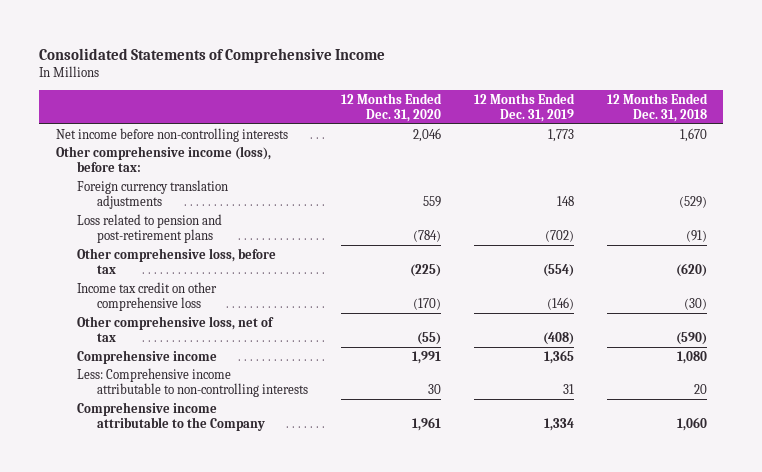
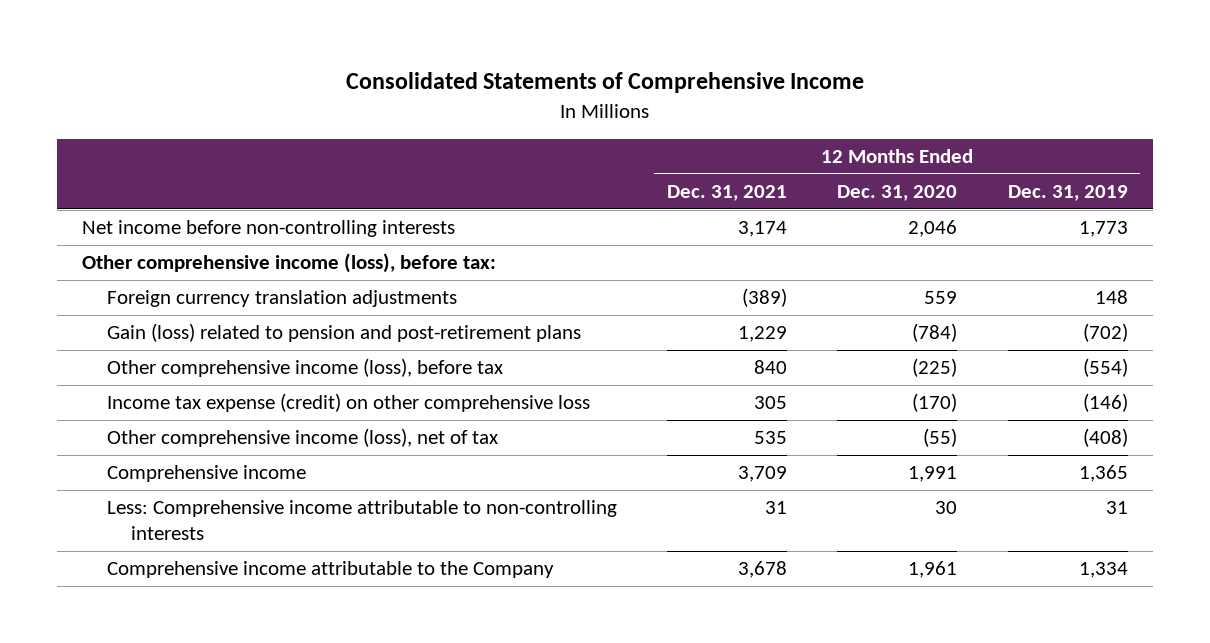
- | 12 Months Ended Dec. 31, 2020 | 12 Months Ended Dec. 31, 2019 | 12 Months Ended Dec. 31, 2018
+ | 12 Months Ended Dec. 31, 2021 | 12 Months Ended Dec. 31, 2020 | 12 Months Ended Dec. 31, 2019
- Loss related to pension and post-retirement plans | (784) | (702) | (91)
- Other comprehensive loss, before tax | (225) | (554) | (620)
- Income tax credit on other comprehensive loss | (170) | (146) | (30)
- Other comprehensive loss, net of tax | (55) | (408) | (590)
+ Gain (loss) related to pension and post-retirement plans | 1,229 | (784) | (702)
+ Other comprehensive income (loss), before tax | 840 | (225) | (554)
+ Income tax expense (credit) on other comprehensive loss | 305 | (170) | (146)
+ Other comprehensive income (loss), net of tax | 535 | (55) | (408)

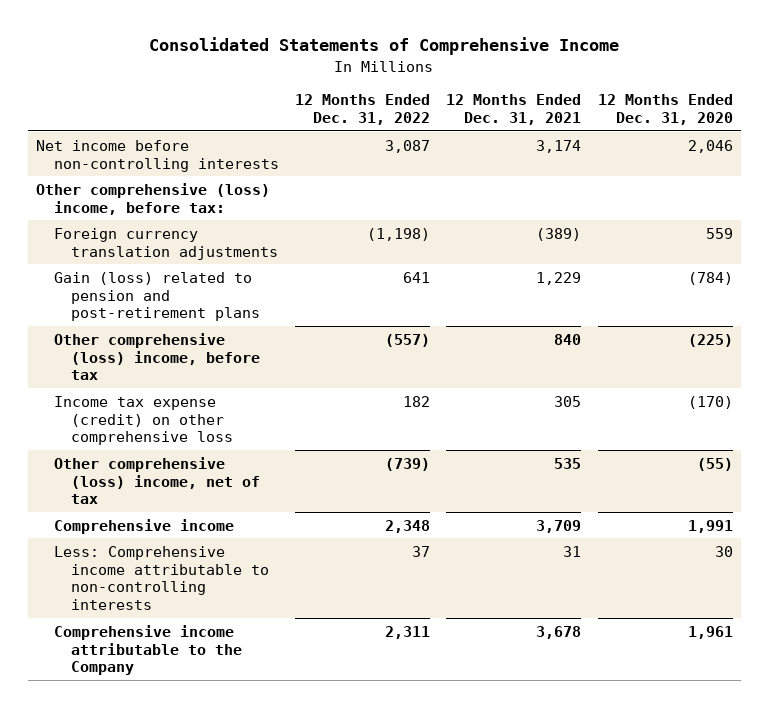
- | 12 Months Ended Dec. 31, 2021 | 12 Months Ended Dec. 31, 2020 | 12 Months Ended Dec. 31, 2019
+ | 12 Months Ended Dec. 31, 2022 | 12 Months Ended Dec. 31, 2021 | 12 Months Ended Dec. 31, 2020
- Other comprehensive income (loss), before tax:
+ Other comprehensive (loss) income, before tax:
- Other comprehensive income (loss), before tax | 840 | (225) | (554)
+ Other comprehensive (loss) income, before tax | (557) | 840 | (225)
- Other comprehensive income (loss), net of tax | 535 | (55) | (408)
+ Other comprehensive (loss) income, net of tax | (739) | 535 | (55)

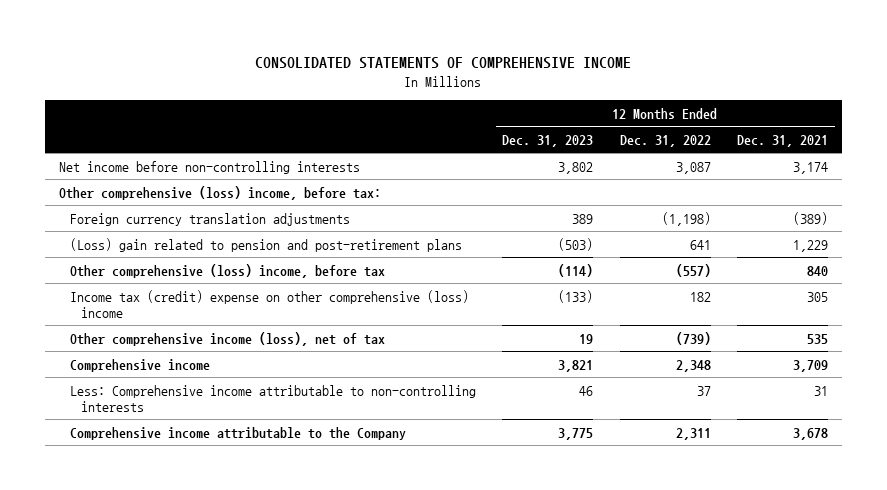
- Consolidated Statements of Comprehensive Income
+ CONSOLIDATED STATEMENTS OF COMPREHENSIVE INCOME
- | 12 Months Ended Dec. 31, 2022 | 12 Months Ended Dec. 31, 2021 | 12 Months Ended Dec. 31, 2020
+ | 12 Months Ended Dec. 31, 2023 | 12 Months Ended Dec. 31, 2022 | 12 Months Ended Dec. 31, 2021
- Gain (loss) related to pension and post-retirement plans | 641 | 1,229 | (784)
+ (Loss) gain related to pension and post-retirement plans | (503) | 641 | 1,229
- Income tax expense (credit) on other comprehensive loss | 182 | 305 | (170)
- Other comprehensive (loss) income, net of tax | (739) | 535 | (55)
+ Income tax (credit) expense on other comprehensive (loss) income | (133) | 182 | 305
+ Other comprehensive income (loss), net of tax | 19 | (739) | 535

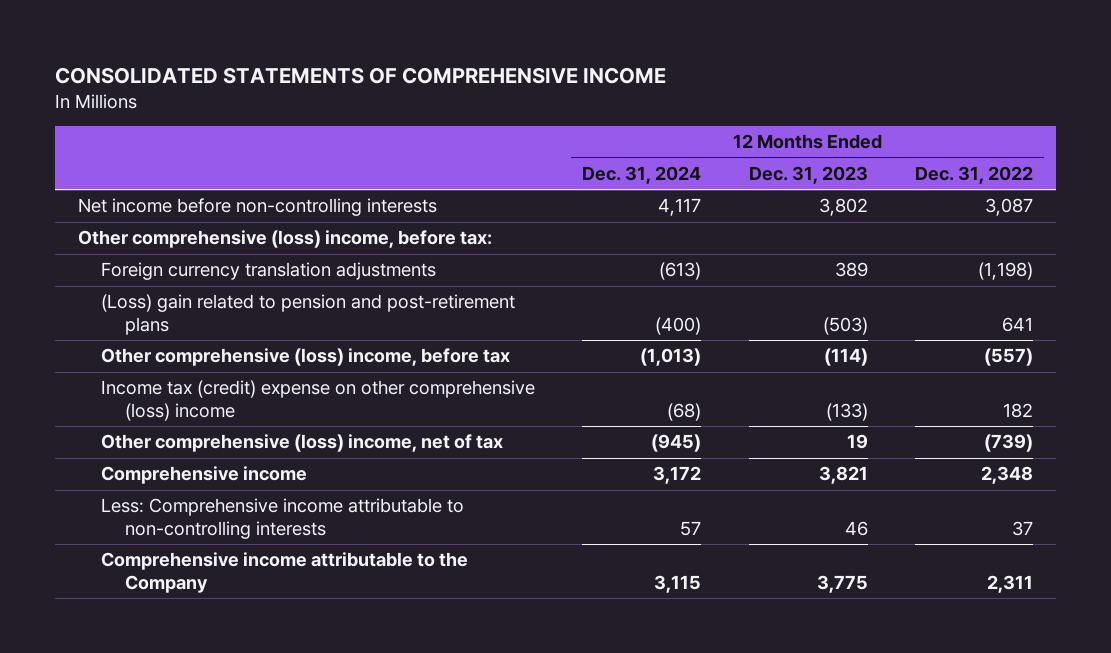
- | 12 Months Ended Dec. 31, 2023 | 12 Months Ended Dec. 31, 2022 | 12 Months Ended Dec. 31, 2021
+ | 12 Months Ended Dec. 31, 2024 | 12 Months Ended Dec. 31, 2023 | 12 Months Ended Dec. 31, 2022
- Other comprehensive income (loss), net of tax | 19 | (739) | 535
+ Other comprehensive (loss) income, net of tax | (945) | 19 | (739)

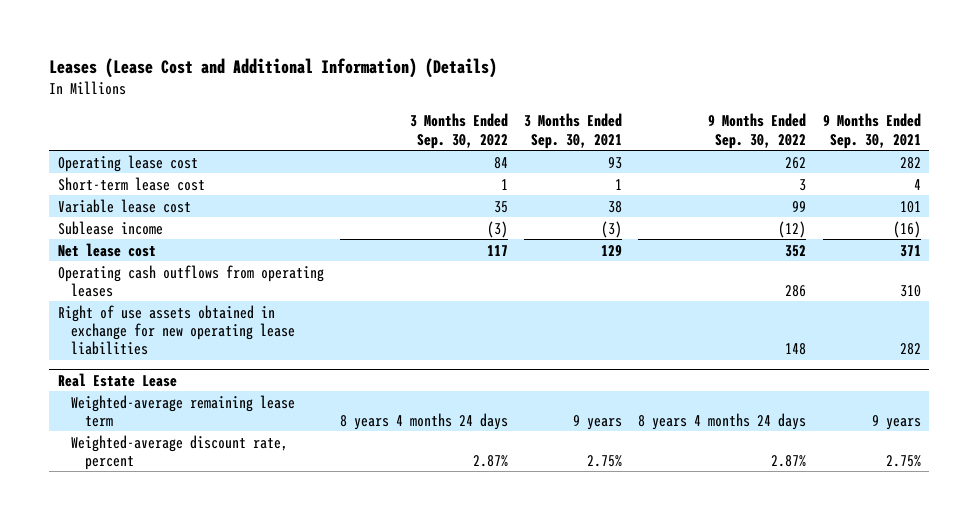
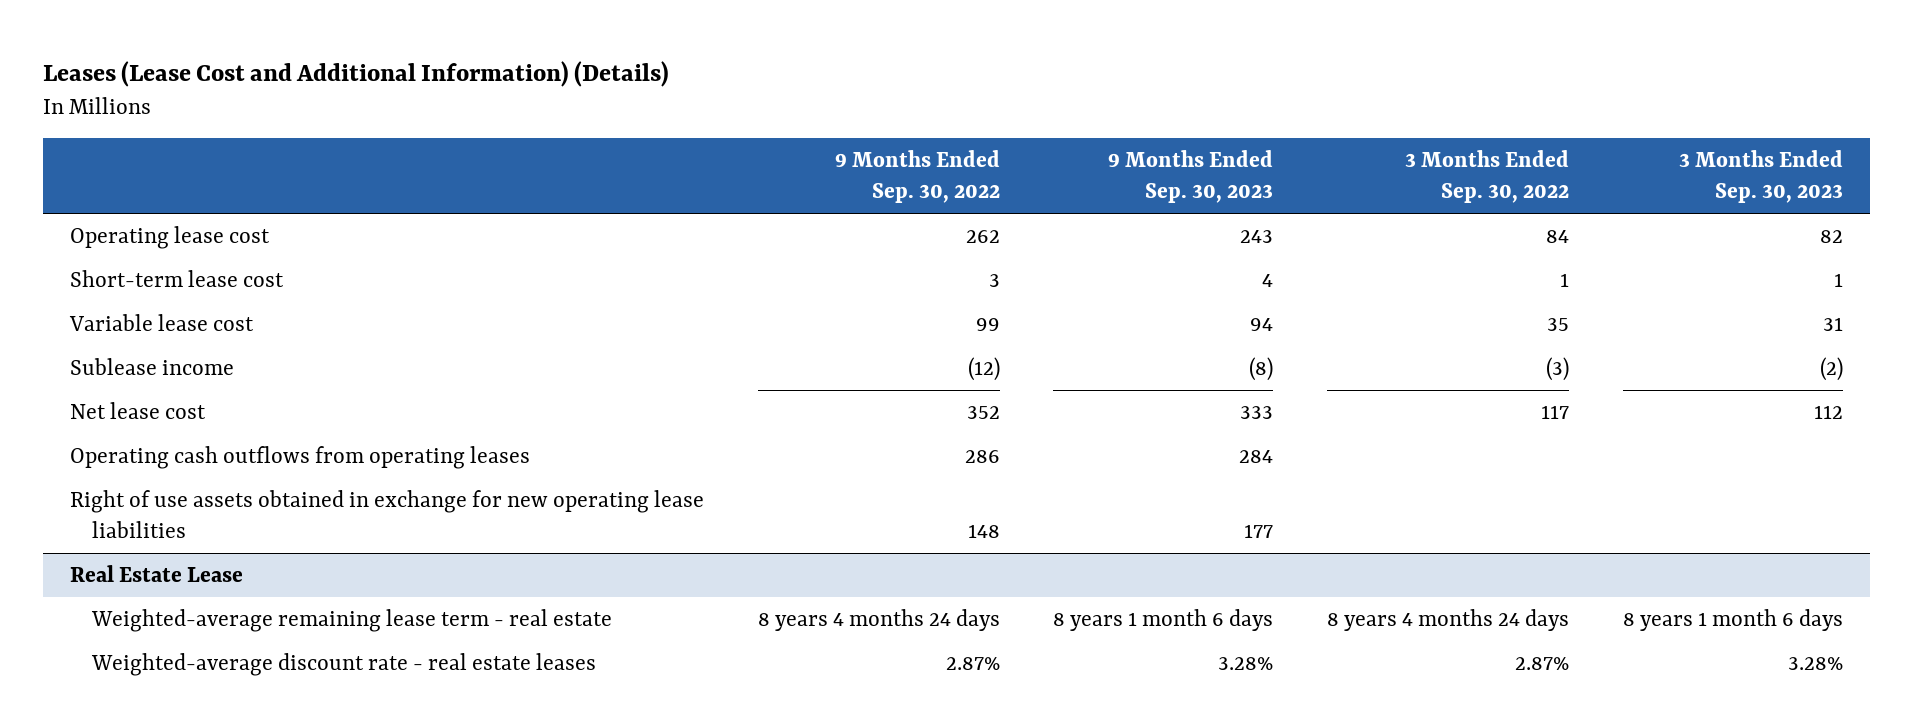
- | 3 Months Ended Sep. 30, 2022 | 3 Months Ended Sep. 30, 2021 | 9 Months Ended Sep. 30, 2022 | 9 Months Ended Sep. 30, 2021
+ | 9 Months Ended Sep. 30, 2022 | 9 Months Ended Sep. 30, 2023 | 3 Months Ended Sep. 30, 2022 | 3 Months Ended Sep. 30, 2023
@ Real Estate Lease
- Weighted-average remaining lease term | 8 years 4 months 24 days | 9 years | 8 years 4 months 24 days | 9 years
- Weighted-average discount rate, percent | 2.87% | 2.75% | 2.87% | 2.75%
+ Weighted-average remaining lease term - real estate | 8 years 4 months 24 days | 8 years 1 month 6 days | 8 years 4 months 24 days | 8 years 1 month 6 days
+ Weighted-average discount rate - real estate leases | 2.87% | 3.28% | 2.87% | 3.28%

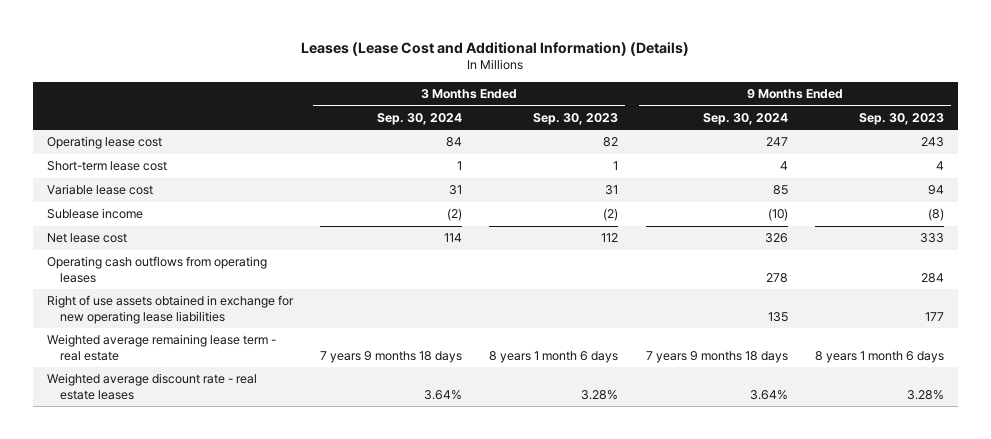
- | 9 Months Ended Sep. 30, 2022 | 9 Months Ended Sep. 30, 2023 | 3 Months Ended Sep. 30, 2022 | 3 Months Ended Sep. 30, 2023
+ | 3 Months Ended Sep. 30, 2024 | 3 Months Ended Sep. 30, 2023 | 9 Months Ended Sep. 30, 2024 | 9 Months Ended Sep. 30, 2023
- Real Estate Lease
- Weighted-average remaining lease term - real estate | 8 years 4 months 24 days | 8 years 1 month 6 days | 8 years 4 months 24 days | 8 years 1 month 6 days
- Weighted-average discount rate - real estate leases | 2.87% | 3.28% | 2.87% | 3.28%
+ Weighted average remaining lease term - real estate | 7 years 9 months 18 days | 8 years 1 month 6 days | 7 years 9 months 18 days | 8 years 1 month 6 days
+ Weighted average discount rate - real estate leases | 3.64% | 3.28% | 3.64% | 3.28%

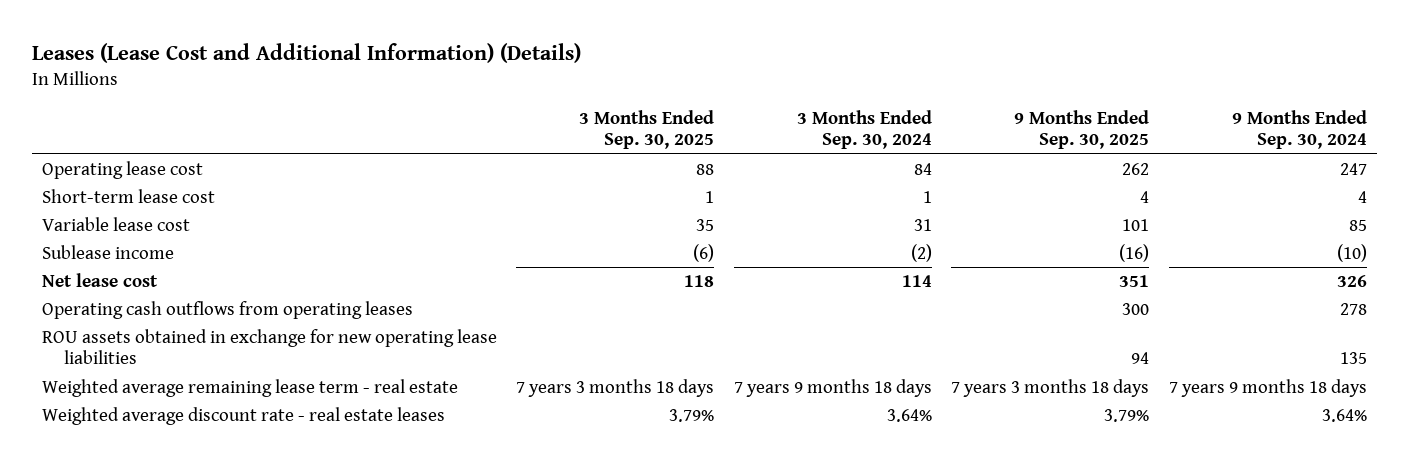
- | 3 Months Ended Sep. 30, 2024 | 3 Months Ended Sep. 30, 2023 | 9 Months Ended Sep. 30, 2024 | 9 Months Ended Sep. 30, 2023
+ | 3 Months Ended Sep. 30, 2025 | 3 Months Ended Sep. 30, 2024 | 9 Months Ended Sep. 30, 2025 | 9 Months Ended Sep. 30, 2024
- Right of use assets obtained in exchange for new operating lease liabilities | | | 135 | 177
+ ROU assets obtained in exchange for new operating lease liabilities | | | 94 | 135

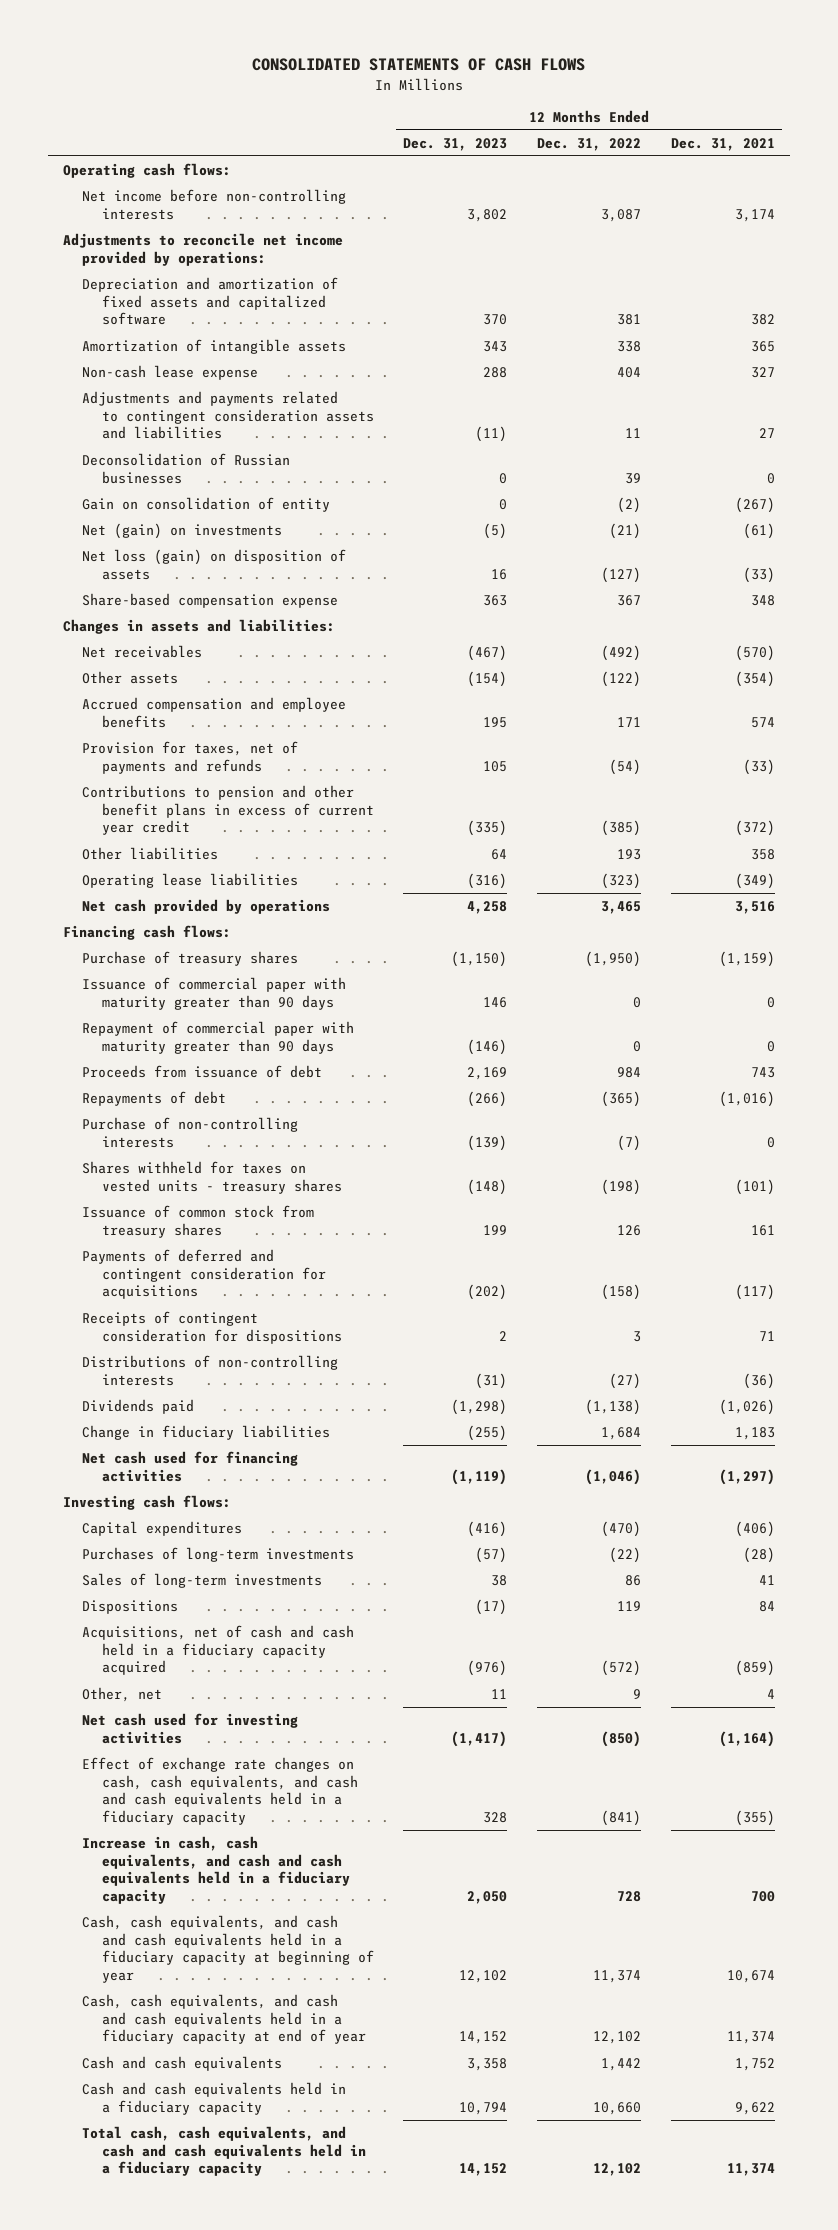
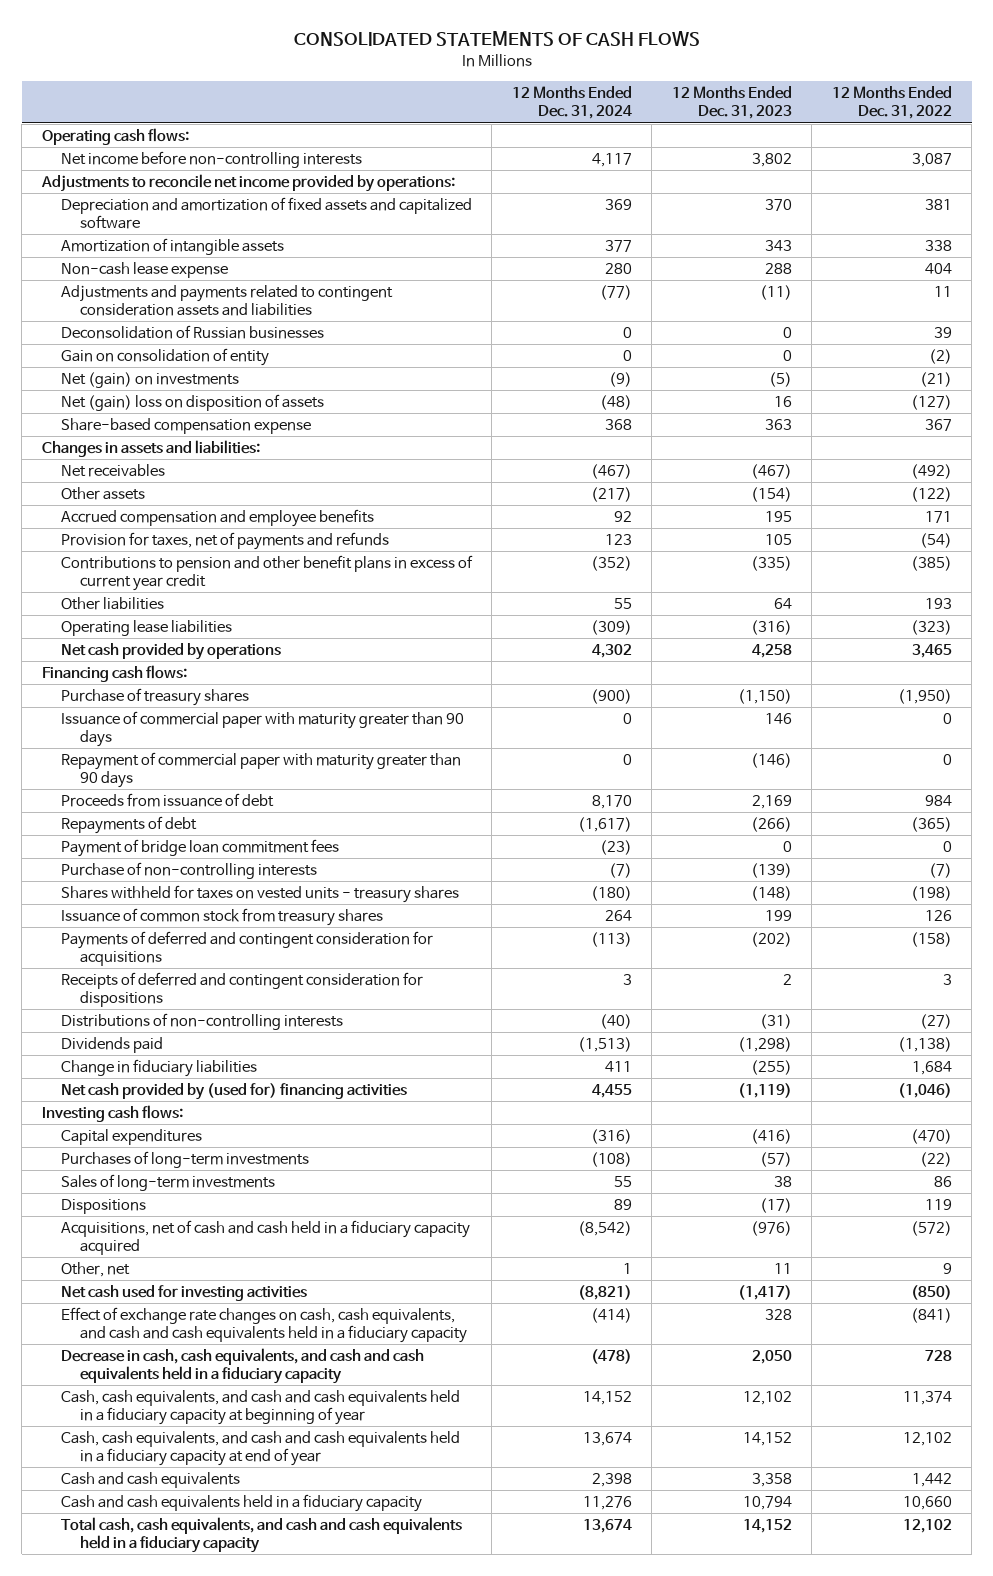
- | 12 Months Ended Dec. 31, 2023 | 12 Months Ended Dec. 31, 2022 | 12 Months Ended Dec. 31, 2021
+ | 12 Months Ended Dec. 31, 2024 | 12 Months Ended Dec. 31, 2023 | 12 Months Ended Dec. 31, 2022
- Net loss (gain) on disposition of assets | 16 | (127) | (33)
+ Net (gain) loss on disposition of assets | (48) | 16 | (127)
+ Payment of bridge loan commitment fees | (23) | 0 | 0
- Receipts of contingent consideration for dispositions | 2 | 3 | 71
+ Receipts of deferred and contingent consideration for dispositions | 3 | 2 | 3
- Net cash used for financing activities | (1,119) | (1,046) | (1,297)
+ Net cash provided by (used for) financing activities | 4,455 | (1,119) | (1,046)
- Increase in cash, cash equivalents, and cash and cash equivalents held in a fiduciary capacity | 2,050 | 728 | 700
+ Decrease in cash, cash equivalents, and cash and cash equivalents held in a fiduciary capacity | (478) | 2,050 | 728

